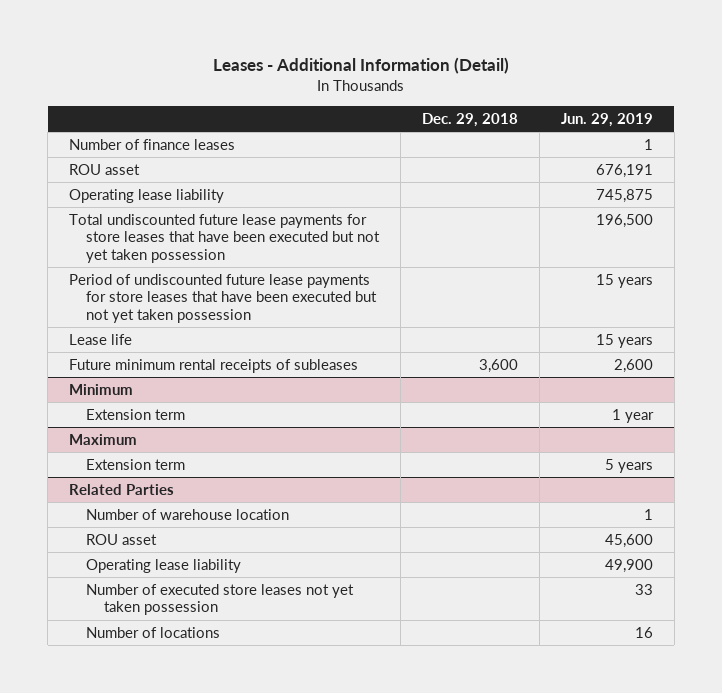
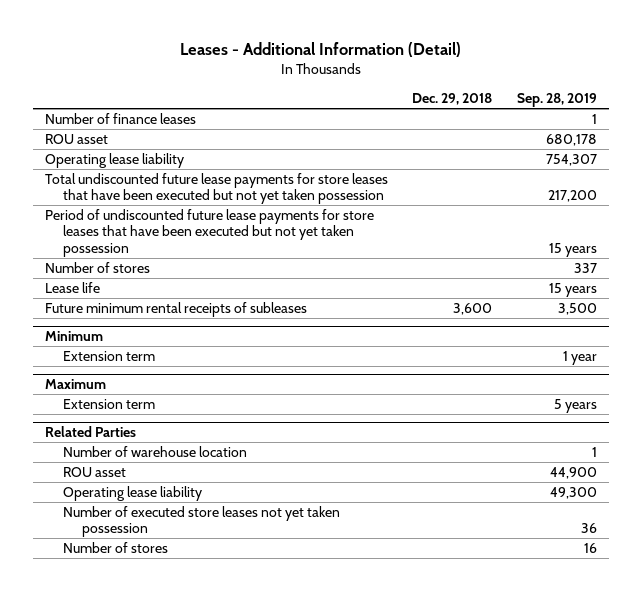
- | Dec. 29, 2018 | Jun. 29, 2019
+ | Dec. 29, 2018 | Sep. 28, 2019
+ Number of stores | | 337
@ Related Parties
- Number of locations | | 16
+ Number of stores | | 16

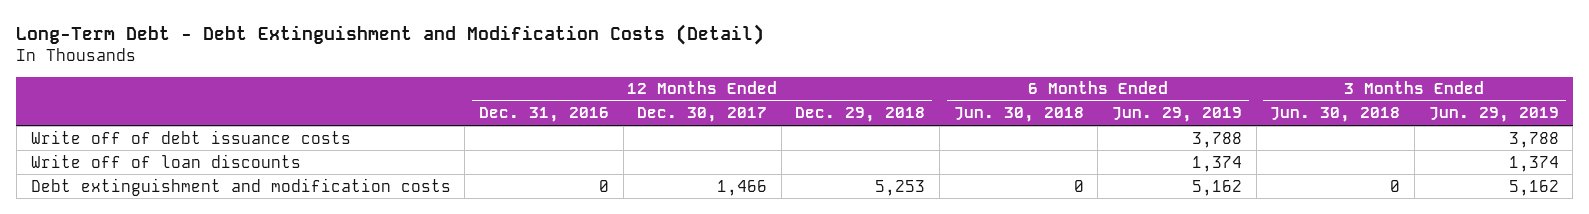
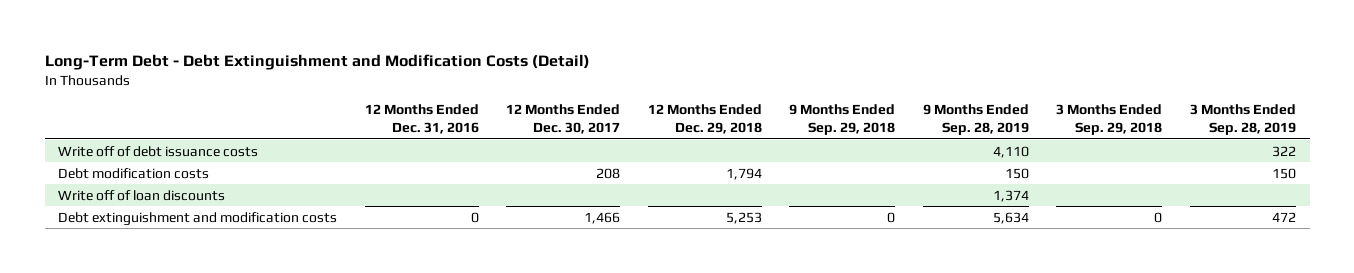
- | 12 Months Ended Dec. 31, 2016 | 12 Months Ended Dec. 30, 2017 | 12 Months Ended Dec. 29, 2018 | 6 Months Ended Jun. 30, 2018 | 6 Months Ended Jun. 29, 2019 | 3 Months Ended Jun. 30, 2018 | 3 Months Ended Jun. 29, 2019
+ | 12 Months Ended Dec. 31, 2016 | 12 Months Ended Dec. 30, 2017 | 12 Months Ended Dec. 29, 2018 | 9 Months Ended Sep. 29, 2018 | 9 Months Ended Sep. 28, 2019 | 3 Months Ended Sep. 29, 2018 | 3 Months Ended Sep. 28, 2019
+ Debt modification costs | | 208 | 1,794 | | 150 | | 150

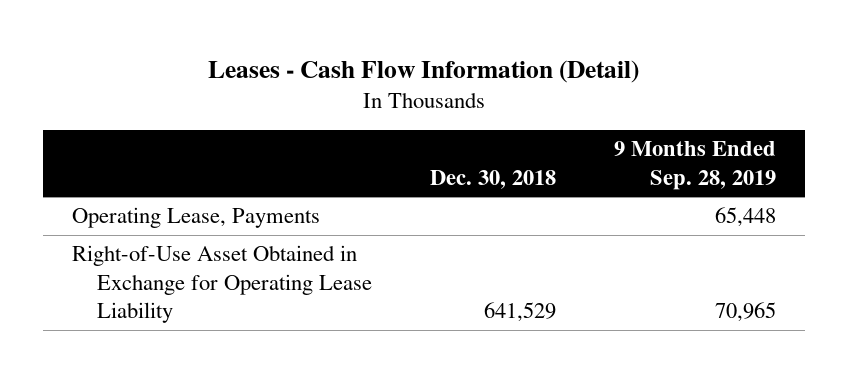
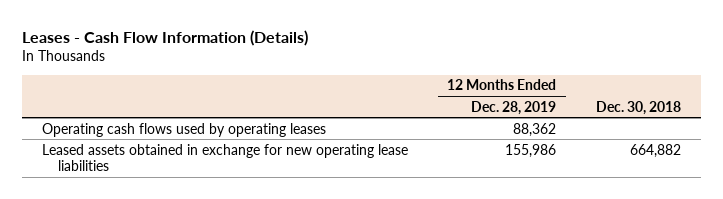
- Leases - Cash Flow Information (Detail)
+ Leases - Cash Flow Information (Details)
- | Dec. 30, 2018 | 9 Months Ended Sep. 28, 2019
+ | 12 Months Ended Dec. 28, 2019 | Dec. 30, 2018
- Operating Lease, Payments | | 65,448
- Right-of-Use Asset Obtained in Exchange for Operating Lease Liability | 641,529 | 70,965
+ Operating cash flows used by operating leases | 88,362 |
+ Leased assets obtained in exchange for new operating lease liabilities | 155,986 | 664,882

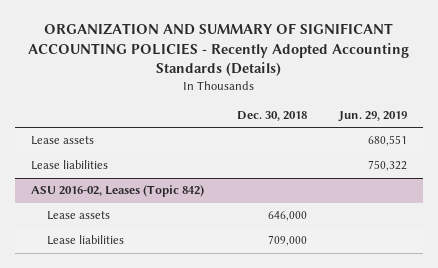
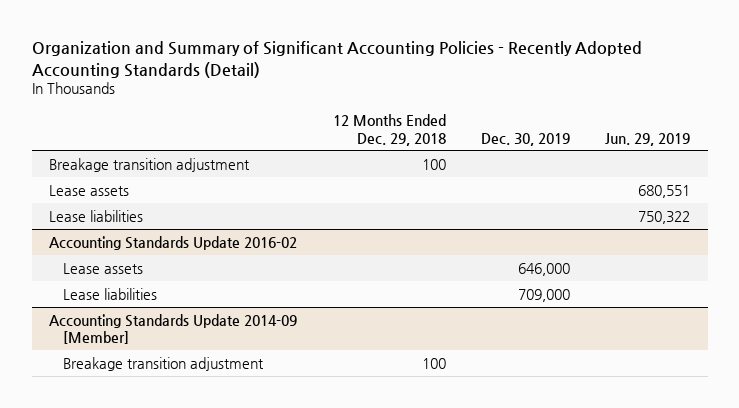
- ORGANIZATION AND SUMMARY OF SIGNIFICANT ACCOUNTING POLICIES - Recently Adopted Accounting Standards (Details)
+ Organization and Summary of Significant Accounting Policies - Recently Adopted Accounting Standards (Detail)
- | Dec. 30, 2018 | Jun. 29, 2019
+ | 12 Months Ended Dec. 29, 2018 | Dec. 30, 2019 | Jun. 29, 2019
+ Breakage transition adjustment | 100 | |
- ASU 2016-02, Leases (Topic 842)
+ Accounting Standards Update 2016-02
+ Accounting Standards Update 2014-09 [Member]
+ Breakage transition adjustment | 100 | |

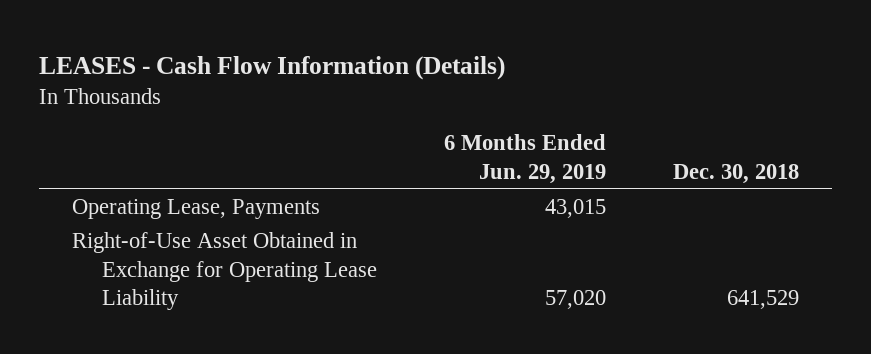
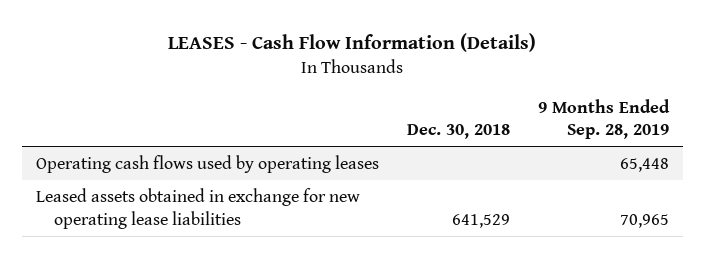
- | 6 Months Ended Jun. 29, 2019 | Dec. 30, 2018
+ | Dec. 30, 2018 | 9 Months Ended Sep. 28, 2019
- Operating Lease, Payments | 43,015 |
- Right-of-Use Asset Obtained in Exchange for Operating Lease Liability | 57,020 | 641,529
+ Operating cash flows used by operating leases | | 65,448
+ Leased assets obtained in exchange for new operating lease liabilities | 641,529 | 70,965

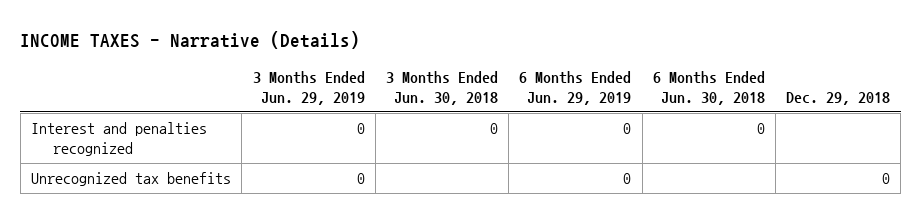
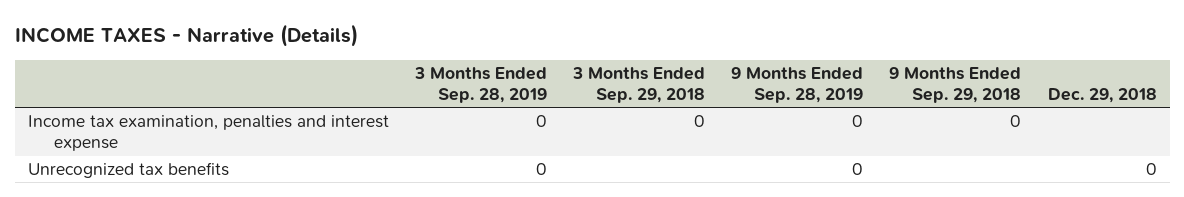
- | 3 Months Ended Jun. 29, 2019 | 3 Months Ended Jun. 30, 2018 | 6 Months Ended Jun. 29, 2019 | 6 Months Ended Jun. 30, 2018 | Dec. 29, 2018
+ | 3 Months Ended Sep. 28, 2019 | 3 Months Ended Sep. 29, 2018 | 9 Months Ended Sep. 28, 2019 | 9 Months Ended Sep. 29, 2018 | Dec. 29, 2018
- Interest and penalties recognized | 0 | 0 | 0 | 0 |
+ Income tax examination, penalties and interest expense | 0 | 0 | 0 | 0 |

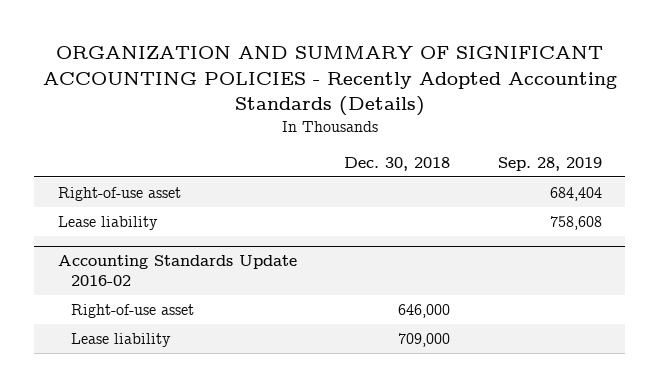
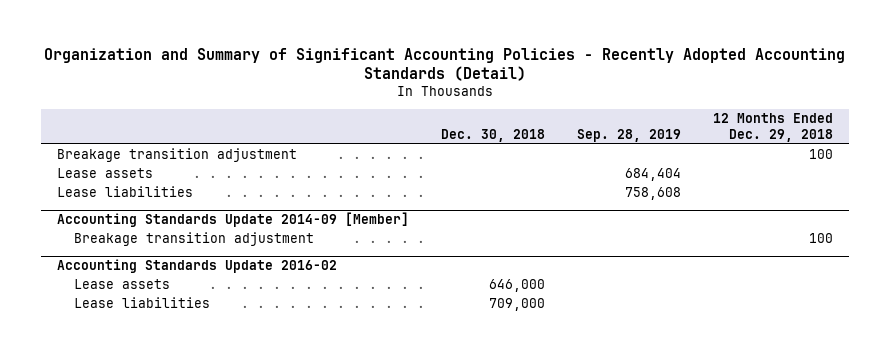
- ORGANIZATION AND SUMMARY OF SIGNIFICANT ACCOUNTING POLICIES - Recently Adopted Accounting Standards (Details)
+ Organization and Summary of Significant Accounting Policies - Recently Adopted Accounting Standards (Detail)
- | Dec. 30, 2018 | Sep. 28, 2019
+ | Dec. 30, 2018 | Sep. 28, 2019 | 12 Months Ended Dec. 29, 2018
- Right-of-use asset | | 684,404
- Lease liability | | 758,608
+ Breakage transition adjustment | | | 100
+ Lease assets | | 684,404 |
+ Lease liabilities | | 758,608 |
+ Accounting Standards Update 2014-09 [Member]
+ Breakage transition adjustment | | | 100
@ Accounting Standards Update 2016-02
- Right-of-use asset | 646,000 |
- Lease liability | 709,000 |
+ Lease assets | 646,000 | |
+ Lease liabilities | 709,000 | |

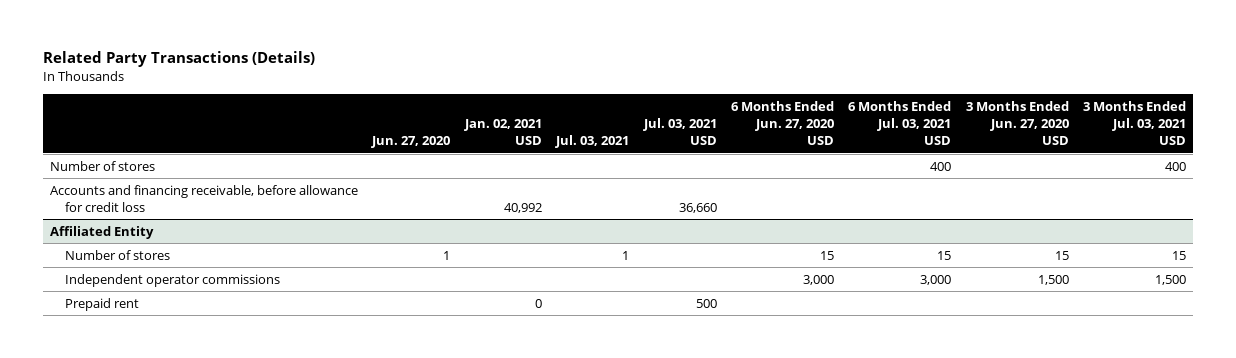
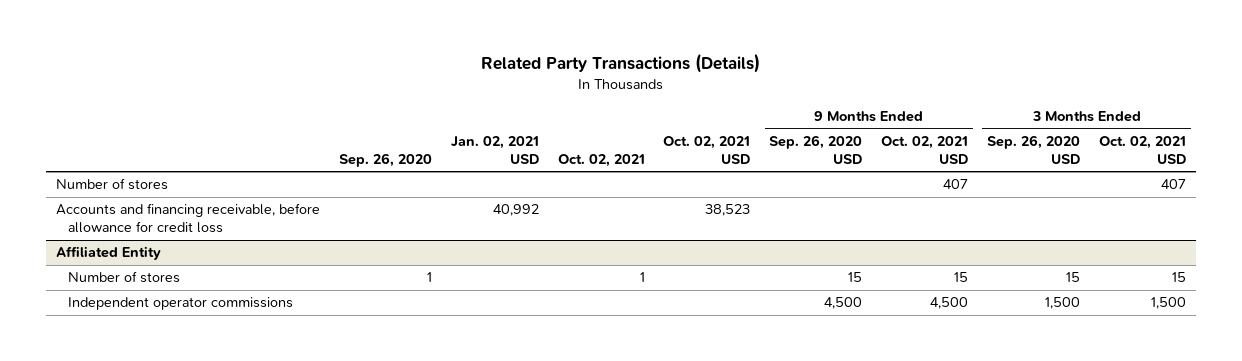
- | Jun. 27, 2020 | Jan. 02, 2021 USD | Jul. 03, 2021 | Jul. 03, 2021 USD | 6 Months Ended Jun. 27, 2020 USD | 6 Months Ended Jul. 03, 2021 USD | 3 Months Ended Jun. 27, 2020 USD | 3 Months Ended Jul. 03, 2021 USD
+ | Sep. 26, 2020 | Jan. 02, 2021 USD | Oct. 02, 2021 | Oct. 02, 2021 USD | 9 Months Ended Sep. 26, 2020 USD | 9 Months Ended Oct. 02, 2021 USD | 3 Months Ended Sep. 26, 2020 USD | 3 Months Ended Oct. 02, 2021 USD
@ Affiliated Entity
- Prepaid rent | | 0 | | 500 | | | |

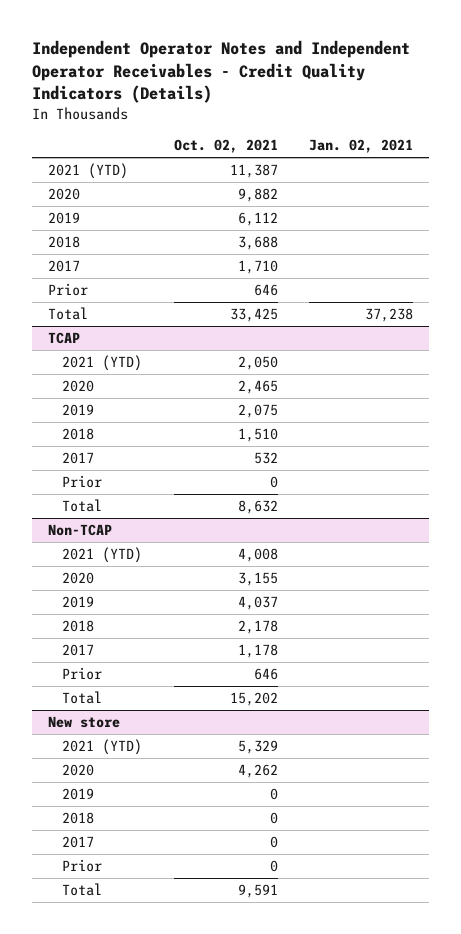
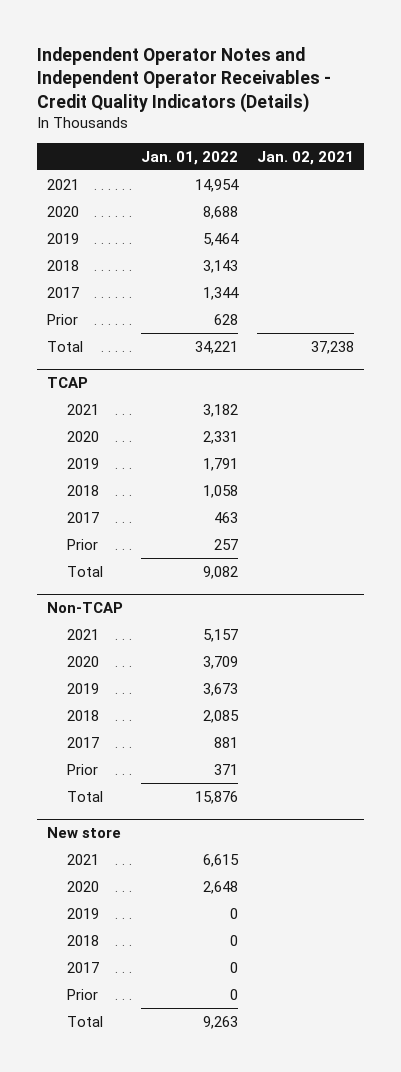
- | Oct. 02, 2021 | Jan. 02, 2021
+ | Jan. 01, 2022 | Jan. 02, 2021
- 2021 (YTD) | 11,387 |
+ 2021 | 14,954 |
@ TCAP
- 2021 (YTD) | 2,050 |
+ 2021 | 3,182 |
@ Non-TCAP
- 2021 (YTD) | 4,008 |
+ 2021 | 5,157 |
@ New store
- 2021 (YTD) | 5,329 |
+ 2021 | 6,615 |

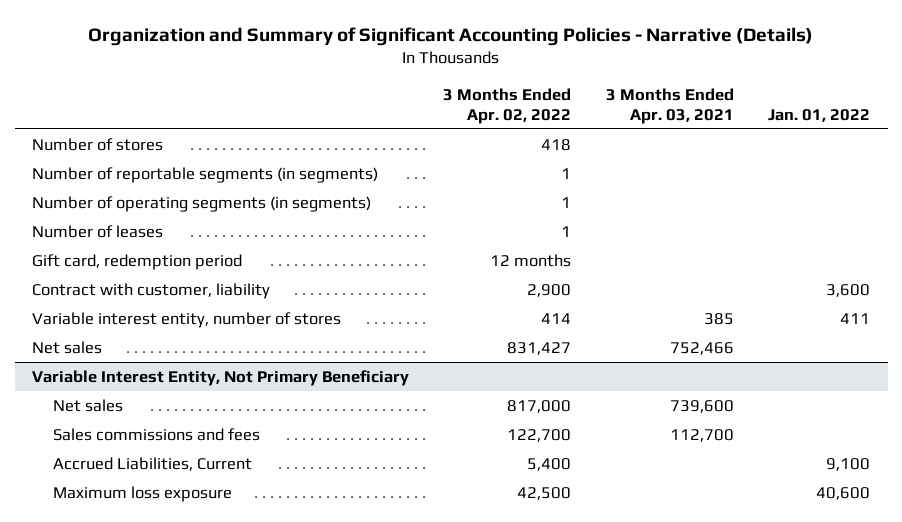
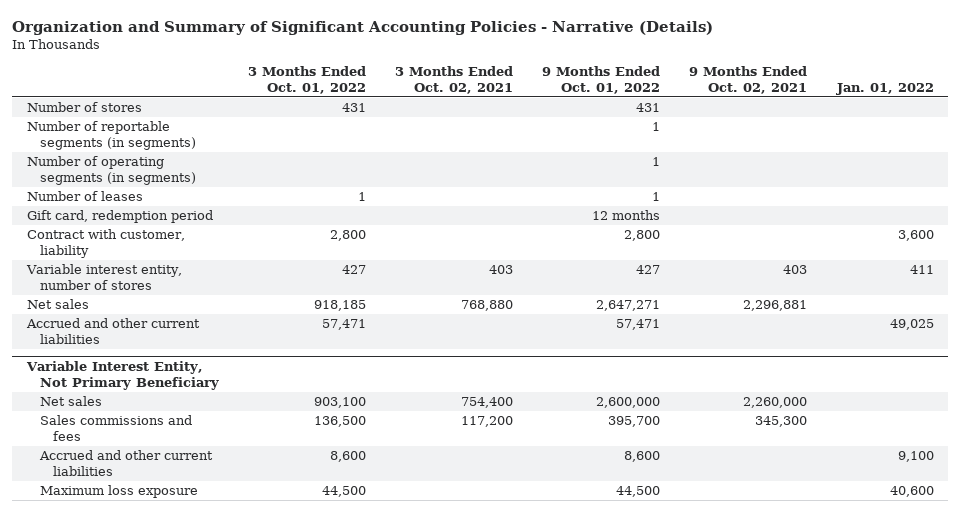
- | 3 Months Ended Apr. 02, 2022 | 3 Months Ended Apr. 03, 2021 | Jan. 01, 2022
+ | 3 Months Ended Oct. 01, 2022 | 3 Months Ended Oct. 02, 2021 | 9 Months Ended Oct. 01, 2022 | 9 Months Ended Oct. 02, 2021 | Jan. 01, 2022
+ Accrued and other current liabilities | 57,471 | | 57,471 | | 49,025
@ Variable Interest Entity, Not Primary Beneficiary
- Accrued Liabilities, Current | 5,400 | | 9,100
+ Accrued and other current liabilities | 8,600 | | 8,600 | | 9,100

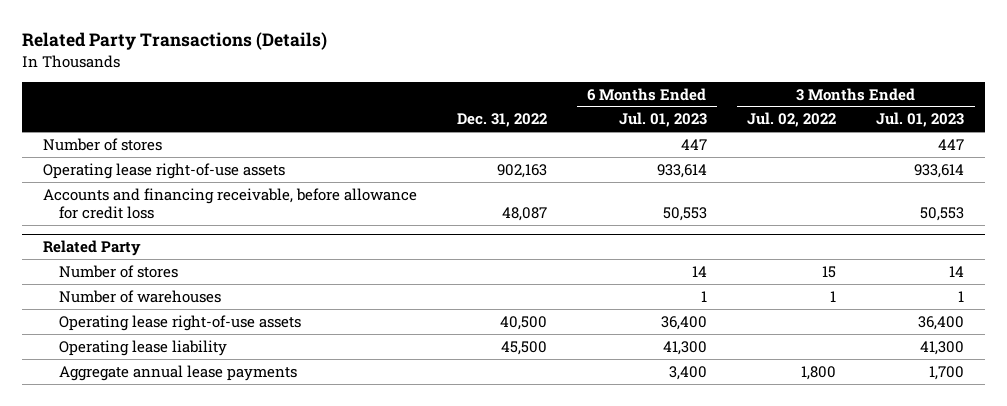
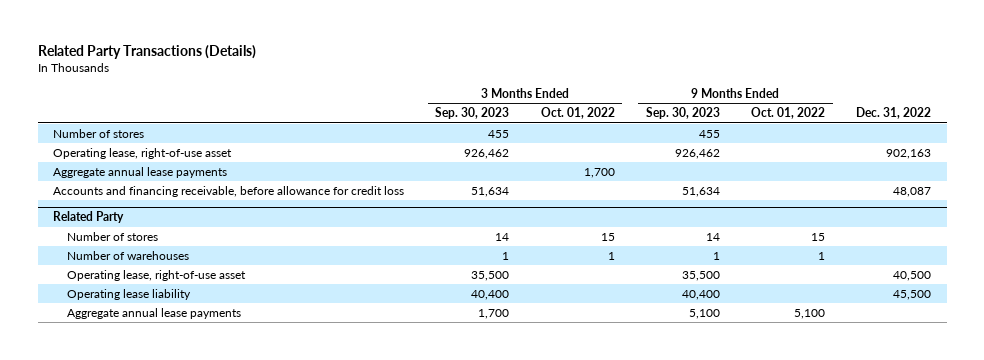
- | Dec. 31, 2022 | 6 Months Ended Jul. 01, 2023 | 3 Months Ended Jul. 02, 2022 | 3 Months Ended Jul. 01, 2023
+ | 3 Months Ended Sep. 30, 2023 | 3 Months Ended Oct. 01, 2022 | 9 Months Ended Sep. 30, 2023 | 9 Months Ended Oct. 01, 2022 | Dec. 31, 2022
- Operating lease right-of-use assets | 902,163 | 933,614 | | 933,614
+ Operating lease, right-of-use asset | 926,462 | | 926,462 | | 902,163
+ Aggregate annual lease payments | | 1,700 | | |
@ Related Party
- Operating lease right-of-use assets | 40,500 | 36,400 | | 36,400
+ Operating lease, right-of-use asset | 35,500 | | 35,500 | | 40,500

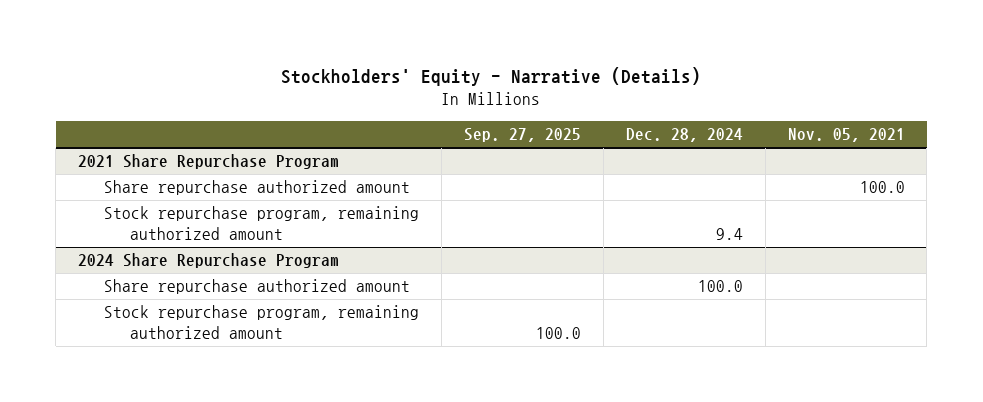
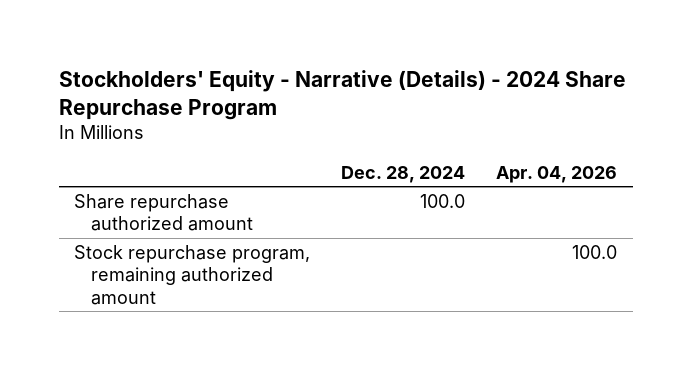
- Stockholders' Equity - Narrative (Details)
+ Stockholders' Equity - Narrative (Details) - 2024 Share Repurchase Program
- | Sep. 27, 2025 | Dec. 28, 2024 | Nov. 05, 2021
+ | Dec. 28, 2024 | Apr. 04, 2026
- 2021 Share Repurchase Program
- Share repurchase authorized amount | | | 100.0
- Stock repurchase program, remaining authorized amount | | 9.4 |
- 2024 Share Repurchase Program

